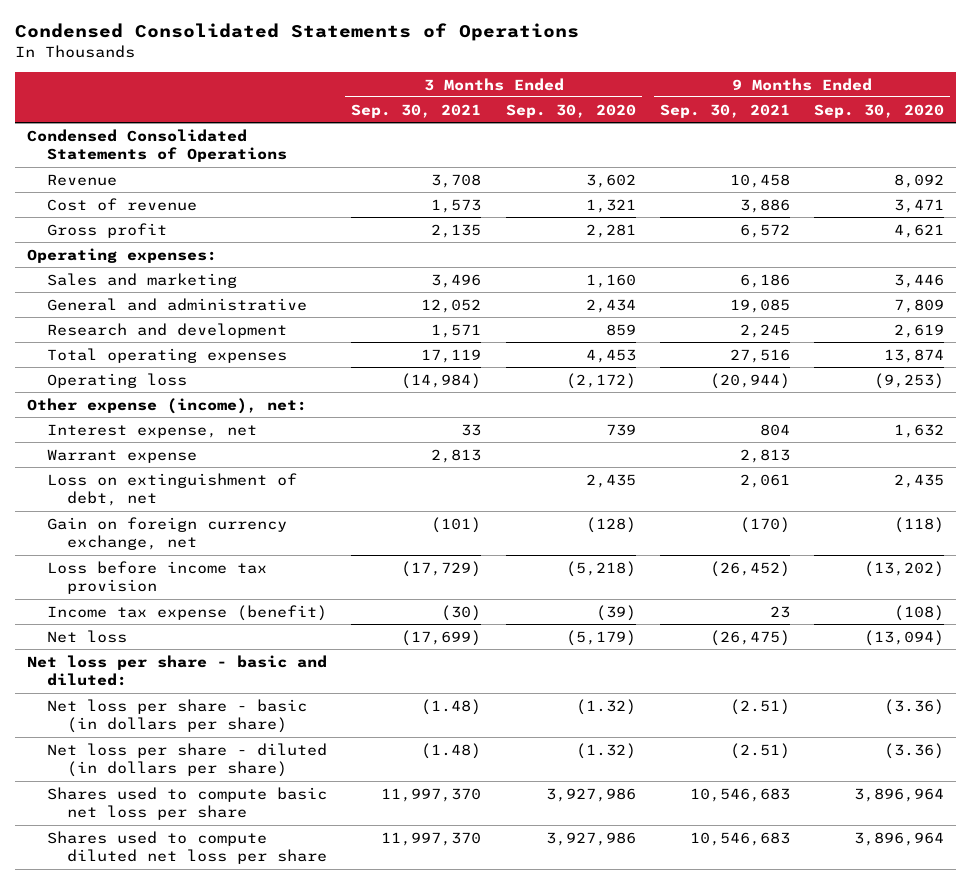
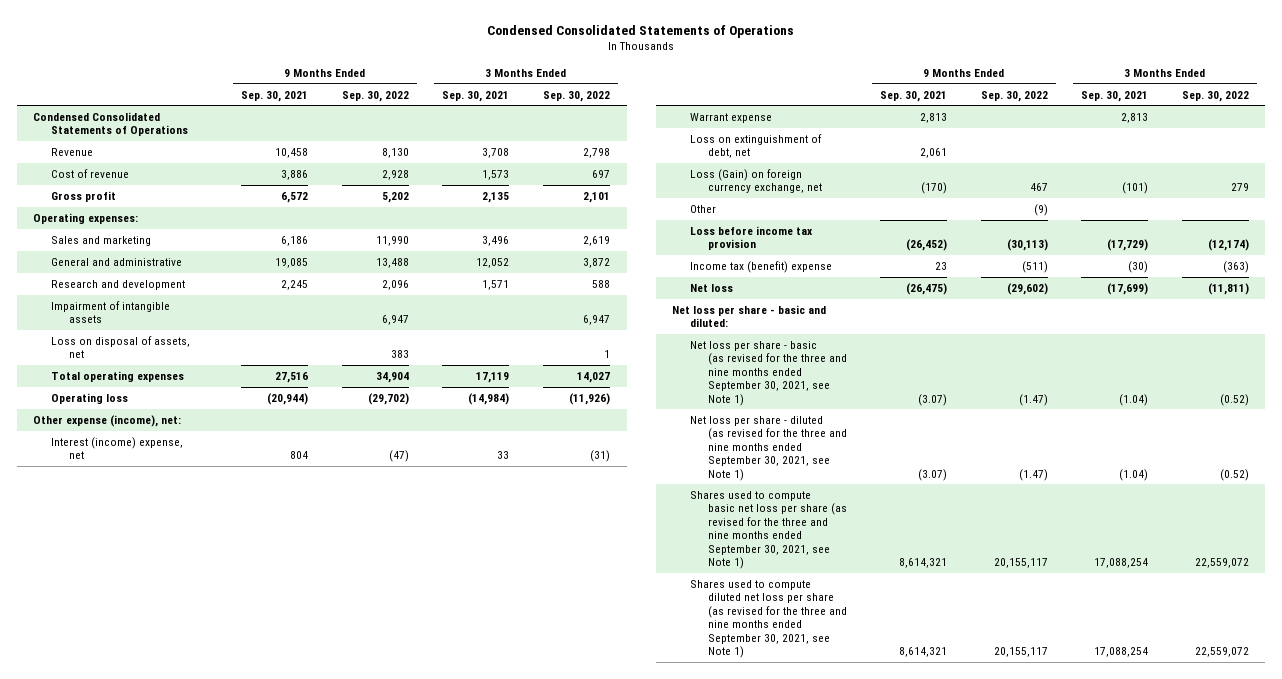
- | 3 Months Ended Sep. 30, 2021 | 3 Months Ended Sep. 30, 2020 | 9 Months Ended Sep. 30, 2021 | 9 Months Ended Sep. 30, 2020
+ | 9 Months Ended Sep. 30, 2021 | 9 Months Ended Sep. 30, 2022 | 3 Months Ended Sep. 30, 2021 | 3 Months Ended Sep. 30, 2022
+ Impairment of intangible assets | | 6,947 | | 6,947
+ Loss on disposal of assets, net | | 383 | | 1
- Interest expense, net | 33 | 739 | 804 | 1,632
+ Interest (income) expense, net | 804 | (47) | 33 | (31)
- Gain on foreign currency exchange, net | (101) | (128) | (170) | (118)
+ Loss (Gain) on foreign currency exchange, net | (170) | 467 | (101) | 279
+ Other | | (9) | |
- Income tax expense (benefit) | (30) | (39) | 23 | (108)
+ Income tax (benefit) expense | 23 | (511) | (30) | (363)
- Net loss per share - basic (in dollars per share) | (1.48) | (1.32) | (2.51) | (3.36)
- Net loss per share - diluted (in dollars per share) | (1.48) | (1.32) | (2.51) | (3.36)
- Shares used to compute basic net loss per share | 11,997,370 | 3,927,986 | 10,546,683 | 3,896,964
- Shares used to compute diluted net loss per share | 11,997,370 | 3,927,986 | 10,546,683 | 3,896,964
+ Net loss per share - basic (as revised for the three and nine months ended September 30, 2021, see Note 1) | (3.07) | (1.47) | (1.04) | (0.52)
+ Net loss per share - diluted (as revised for the three and nine months ended September 30, 2021, see Note 1) | (3.07) | (1.47) | (1.04) | (0.52)
+ Shares used to compute basic net loss per share (as revised for the three and nine months ended September 30, 2021, see Note 1) | 8,614,321 | 20,155,117 | 17,088,254 | 22,559,072
+ Shares used to compute diluted net loss per share (as revised for the three and nine months ended September 30, 2021, see Note 1) | 8,614,321 | 20,155,117 | 17,088,254 | 22,559,072

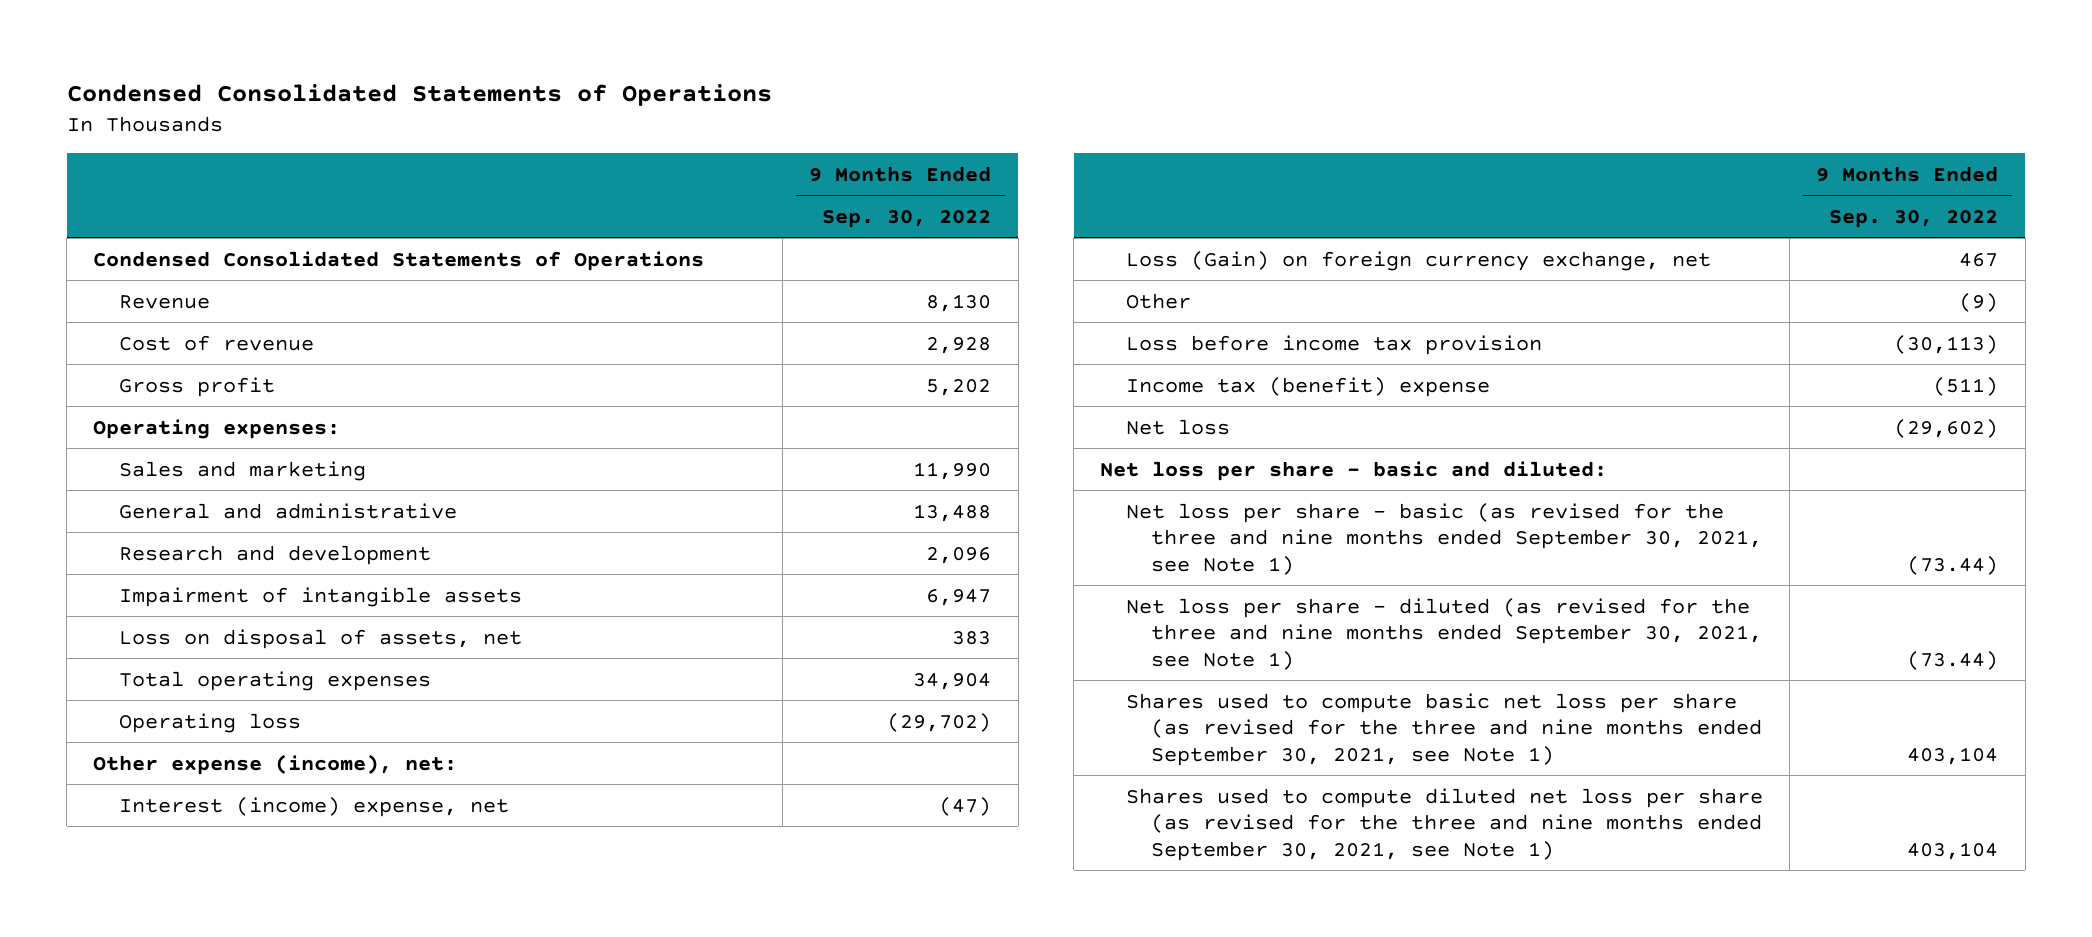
- | 9 Months Ended Sep. 30, 2021 | 9 Months Ended Sep. 30, 2022 | 3 Months Ended Sep. 30, 2021 | 3 Months Ended Sep. 30, 2022
+ | 9 Months Ended Sep. 30, 2022
- Warrant expense | 2,813 | | 2,813 |
- Loss on extinguishment of debt, net | 2,061 | | |
- Net loss per share - basic (as revised for the three and nine months ended September 30, 2021, see Note 1) | (3.07) | (1.47) | (1.04) | (0.52)
- Net loss per share - diluted (as revised for the three and nine months ended September 30, 2021, see Note 1) | (3.07) | (1.47) | (1.04) | (0.52)
- Shares used to compute basic net loss per share (as revised for the three and nine months ended September 30, 2021, see Note 1) | 8,614,321 | 20,155,117 | 17,088,254 | 22,559,072
- Shares used to compute diluted net loss per share (as revised for the three and nine months ended September 30, 2021, see Note 1) | 8,614,321 | 20,155,117 | 17,088,254 | 22,559,072
+ Net loss per share - basic (as revised for the three and nine months ended September 30, 2021, see Note 1) | (73.44)
+ Net loss per share - diluted (as revised for the three and nine months ended September 30, 2021, see Note 1) | (73.44)
+ Shares used to compute basic net loss per share (as revised for the three and nine months ended September 30, 2021, see Note 1) | 403,104
+ Shares used to compute diluted net loss per share (as revised for the three and nine months ended September 30, 2021, see Note 1) | 403,104

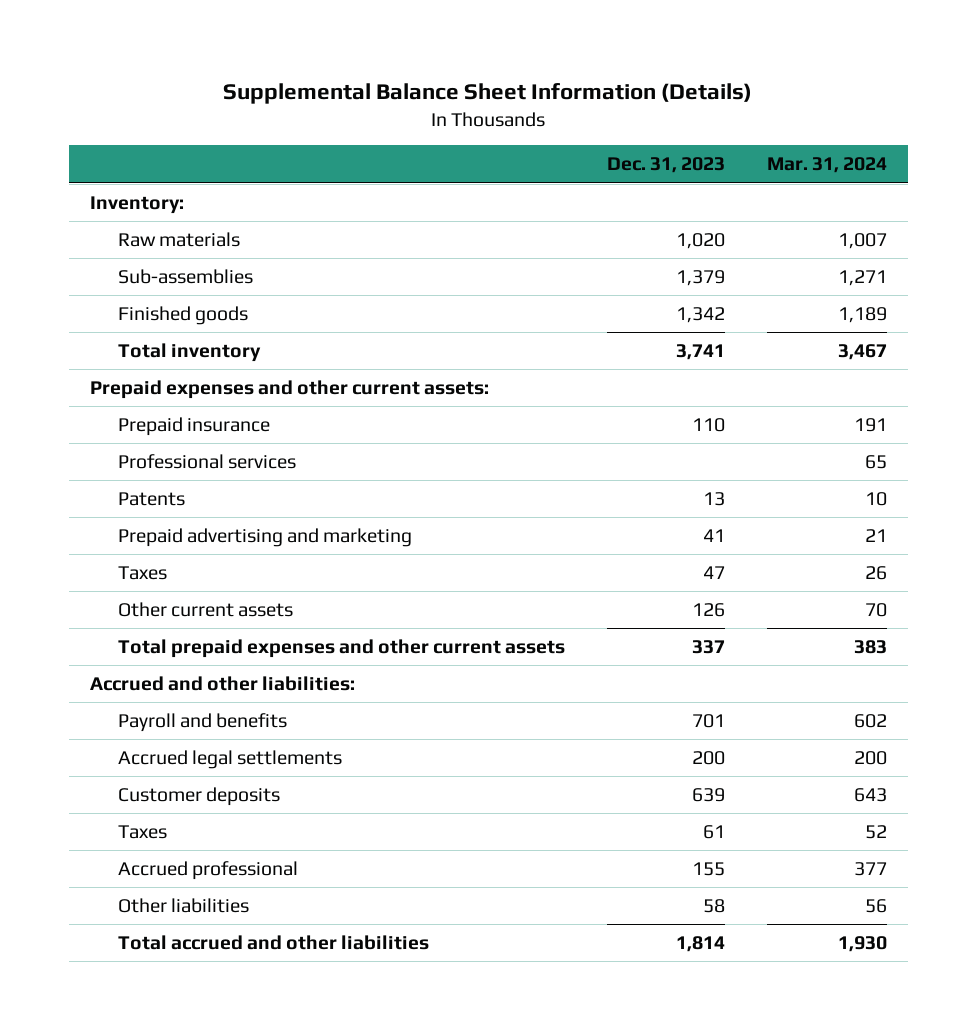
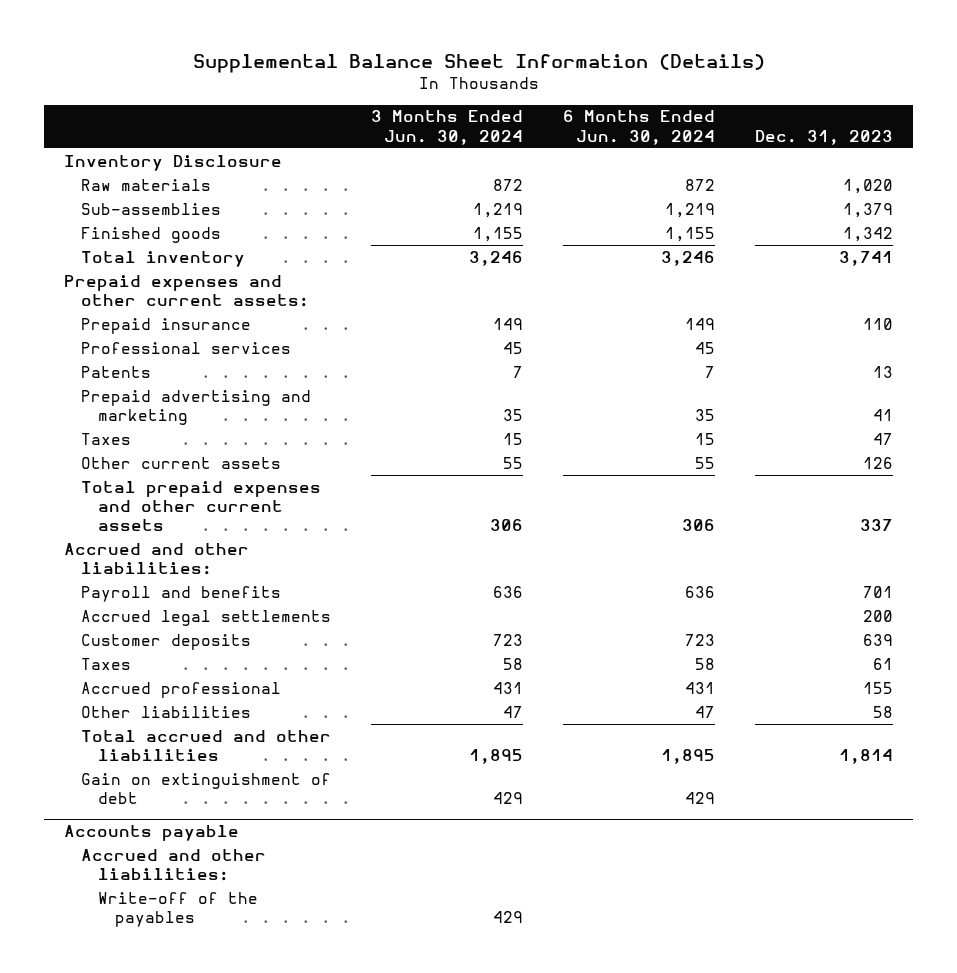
- | Dec. 31, 2023 | Mar. 31, 2024
+ | 3 Months Ended Jun. 30, 2024 | 6 Months Ended Jun. 30, 2024 | Dec. 31, 2023
- Inventory:
+ Inventory Disclosure
+ Gain on extinguishment of debt | 429 | 429 |
+ Accounts payable
+ Accrued and other liabilities:
+ Write-off of the payables | 429 | |

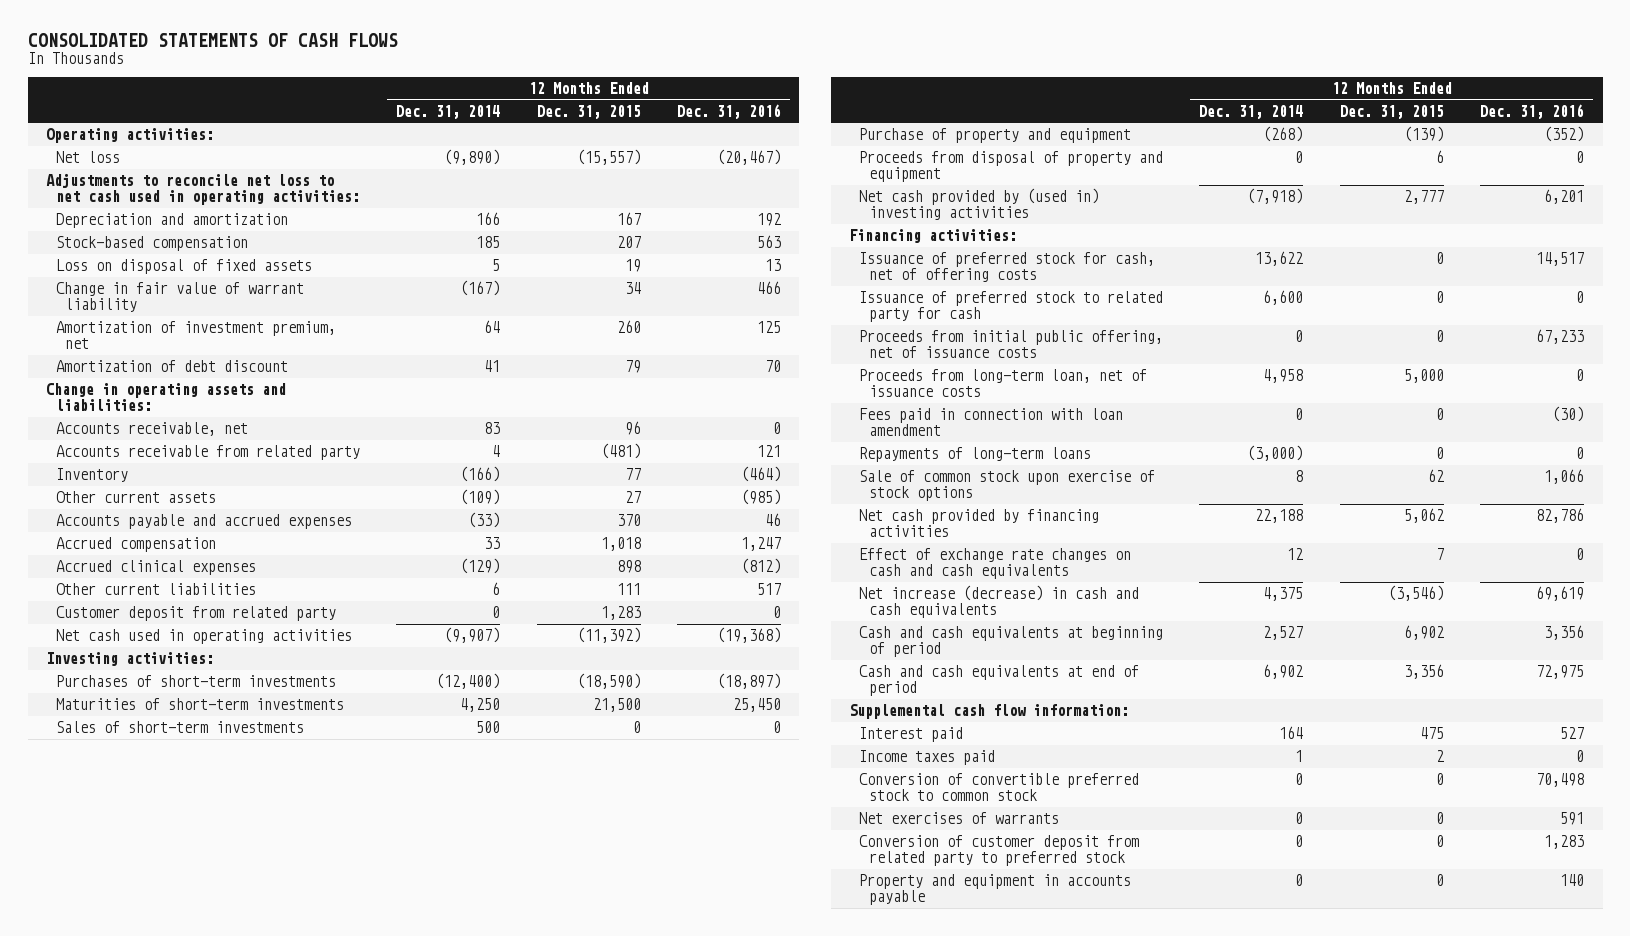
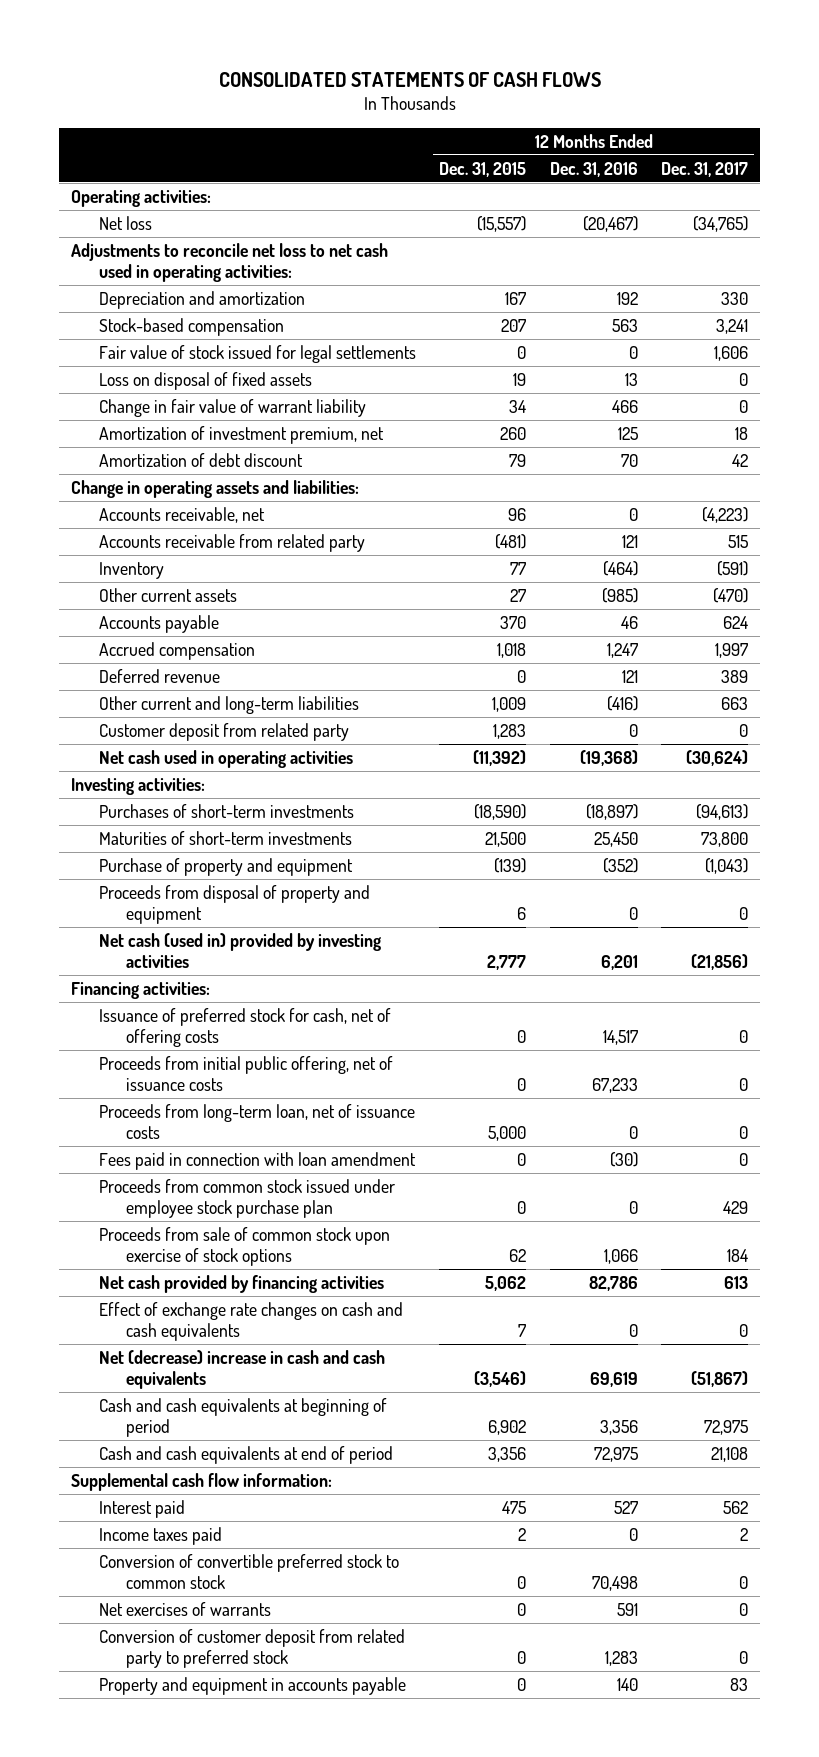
- | 12 Months Ended Dec. 31, 2014 | 12 Months Ended Dec. 31, 2015 | 12 Months Ended Dec. 31, 2016
+ | 12 Months Ended Dec. 31, 2015 | 12 Months Ended Dec. 31, 2016 | 12 Months Ended Dec. 31, 2017
+ Fair value of stock issued for legal settlements | 0 | 0 | 1,606
- Accounts payable and accrued expenses | (33) | 370 | 46
+ Accounts payable | 370 | 46 | 624
- Accrued clinical expenses | (129) | 898 | (812)
- Other current liabilities | 6 | 111 | 517
+ Deferred revenue | 0 | 121 | 389
+ Other current and long-term liabilities | 1,009 | (416) | 663
- Sales of short-term investments | 500 | 0 | 0
- Net cash provided by (used in) investing activities | (7,918) | 2,777 | 6,201
+ Net cash (used in) provided by investing activities | 2,777 | 6,201 | (21,856)
- Issuance of preferred stock to related party for cash | 6,600 | 0 | 0
- Repayments of long-term loans | (3,000) | 0 | 0
- Sale of common stock upon exercise of stock options | 8 | 62 | 1,066
+ Proceeds from common stock issued under employee stock purchase plan | 0 | 0 | 429
+ Proceeds from sale of common stock upon exercise of stock options | 62 | 1,066 | 184
- Net increase (decrease) in cash and cash equivalents | 4,375 | (3,546) | 69,619
+ Net (decrease) increase in cash and cash equivalents | (3,546) | 69,619 | (51,867)

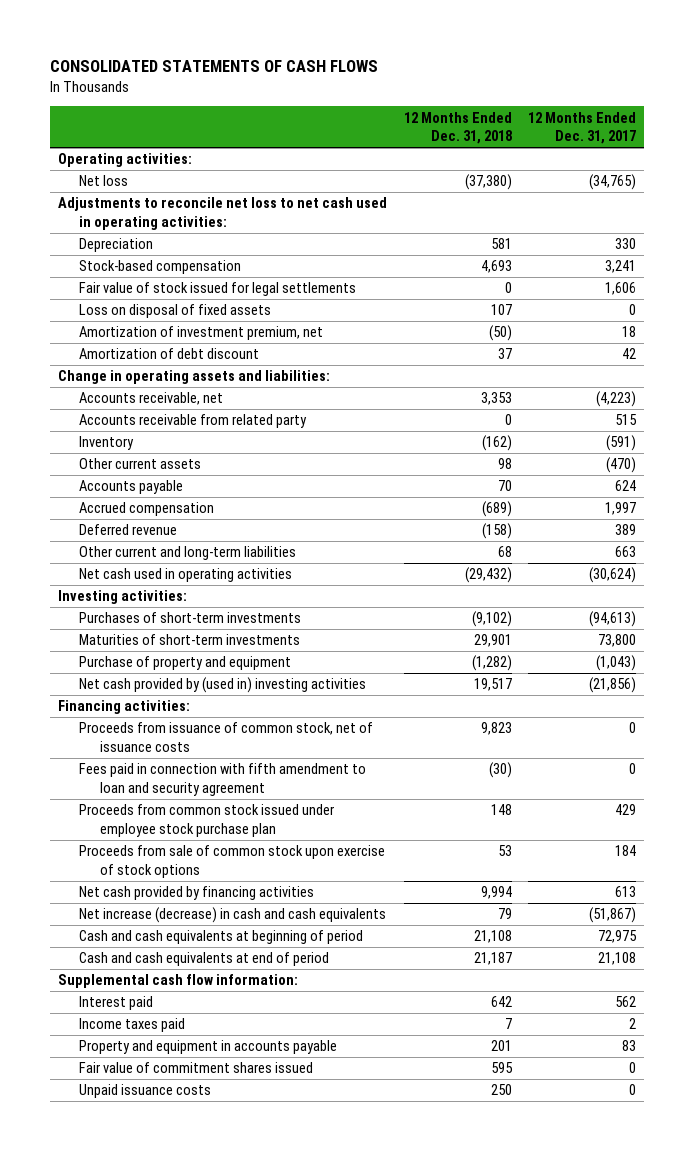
- | 12 Months Ended Dec. 31, 2015 | 12 Months Ended Dec. 31, 2016 | 12 Months Ended Dec. 31, 2017
+ | 12 Months Ended Dec. 31, 2018 | 12 Months Ended Dec. 31, 2017
- Depreciation and amortization | 167 | 192 | 330
+ Depreciation | 581 | 330
- Change in fair value of warrant liability | 34 | 466 | 0
- Customer deposit from related party | 1,283 | 0 | 0
- Proceeds from disposal of property and equipment | 6 | 0 | 0
- Net cash (used in) provided by investing activities | 2,777 | 6,201 | (21,856)
+ Net cash provided by (used in) investing activities | 19,517 | (21,856)
- Issuance of preferred stock for cash, net of offering costs | 0 | 14,517 | 0
- Proceeds from initial public offering, net of issuance costs | 0 | 67,233 | 0
- Proceeds from long-term loan, net of issuance costs | 5,000 | 0 | 0
- Fees paid in connection with loan amendment | 0 | (30) | 0
+ Proceeds from issuance of common stock, net of issuance costs | 9,823 | 0
+ Fees paid in connection with fifth amendment to loan and security agreement | (30) | 0
- Effect of exchange rate changes on cash and cash equivalents | 7 | 0 | 0
- Net (decrease) increase in cash and cash equivalents | (3,546) | 69,619 | (51,867)
+ Net increase (decrease) in cash and cash equivalents | 79 | (51,867)
- Conversion of convertible preferred stock to common stock | 0 | 70,498 | 0
- Net exercises of warrants | 0 | 591 | 0
- Conversion of customer deposit from related party to preferred stock | 0 | 1,283 | 0
+ Fair value of commitment shares issued | 595 | 0
+ Unpaid issuance costs | 250 | 0

